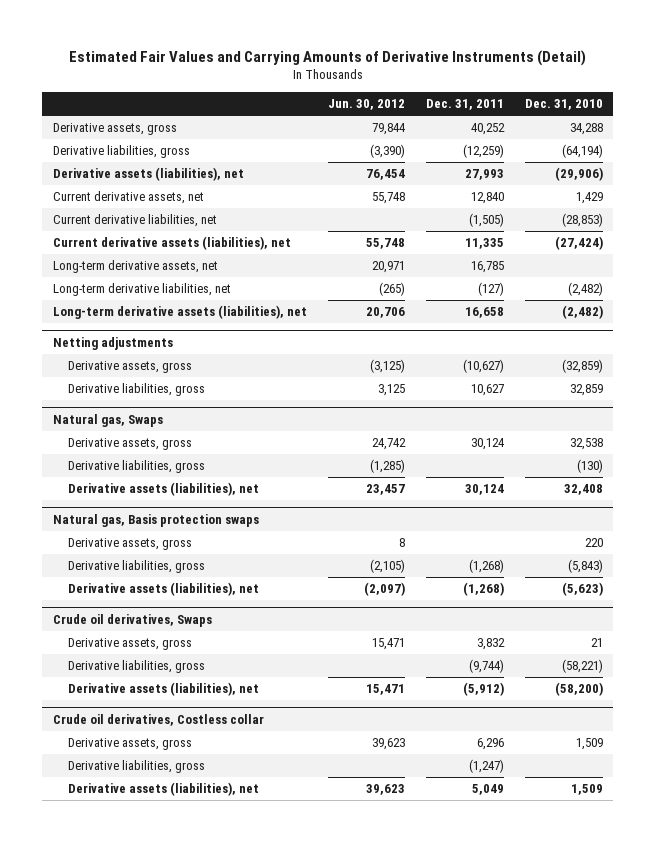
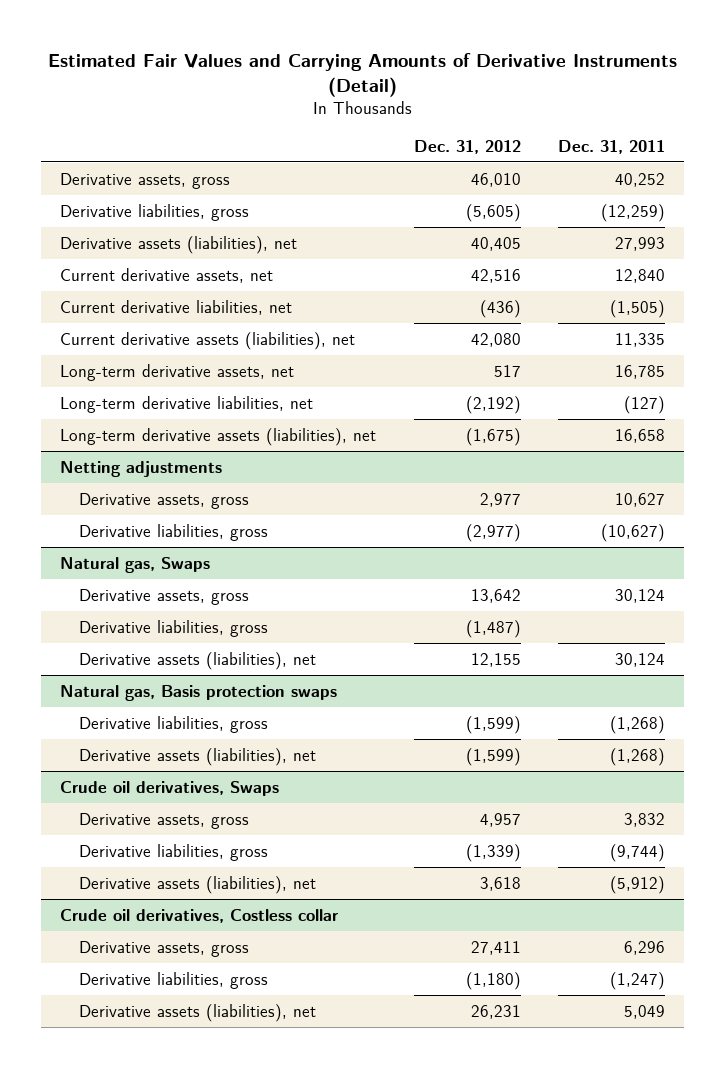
- | Jun. 30, 2012 | Dec. 31, 2011 | Dec. 31, 2010
+ | Dec. 31, 2012 | Dec. 31, 2011
@ Netting adjustments
- Derivative assets, gross | (3,125) | (10,627) | (32,859)
- Derivative liabilities, gross | 3,125 | 10,627 | 32,859
+ Derivative assets, gross | 2,977 | 10,627
+ Derivative liabilities, gross | (2,977) | (10,627)
@ Natural gas, Basis protection swaps
- Derivative assets, gross | 8 | | 220

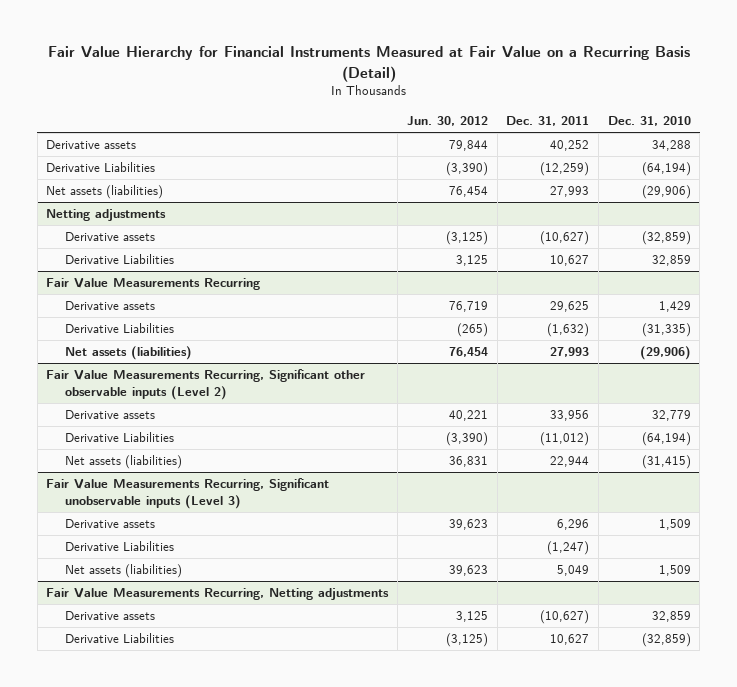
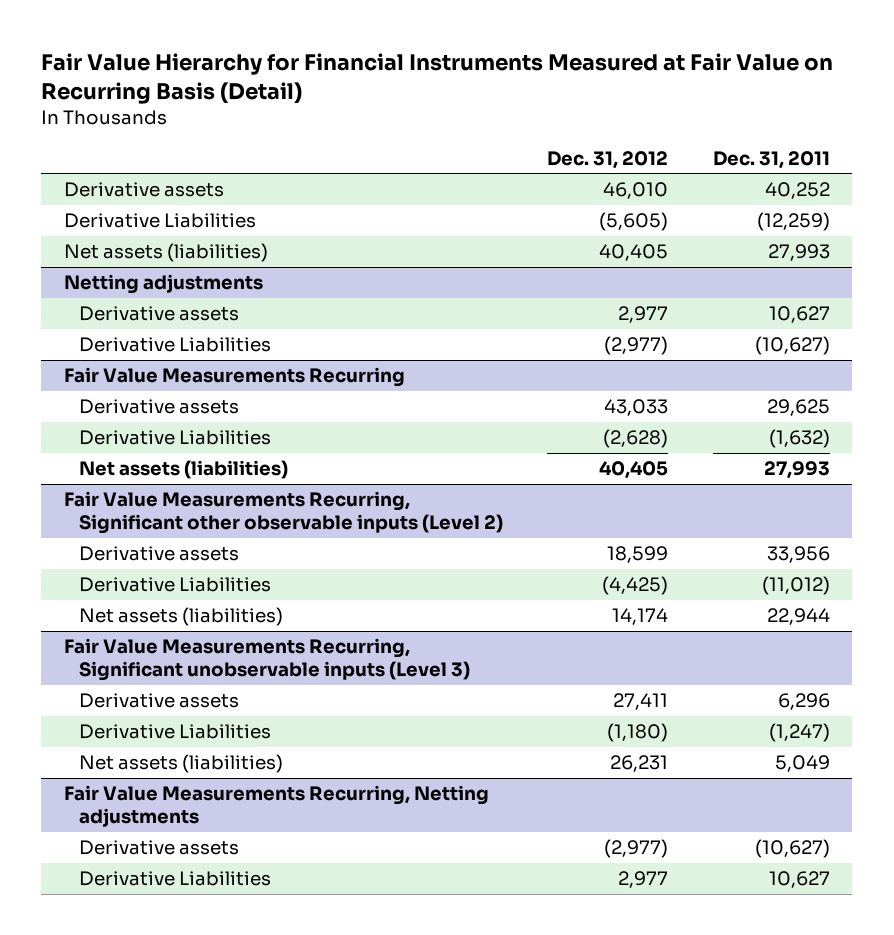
- Fair Value Hierarchy for Financial Instruments Measured at Fair Value on a Recurring Basis (Detail)
+ Fair Value Hierarchy for Financial Instruments Measured at Fair Value on Recurring Basis (Detail)
- | Jun. 30, 2012 | Dec. 31, 2011 | Dec. 31, 2010
+ | Dec. 31, 2012 | Dec. 31, 2011
@ Netting adjustments
- Derivative assets | (3,125) | (10,627) | (32,859)
- Derivative Liabilities | 3,125 | 10,627 | 32,859
+ Derivative assets | 2,977 | 10,627
+ Derivative Liabilities | (2,977) | (10,627)

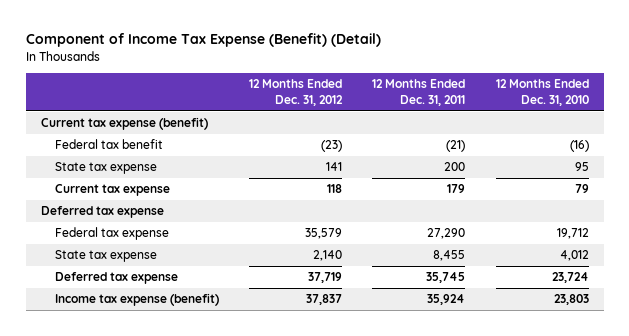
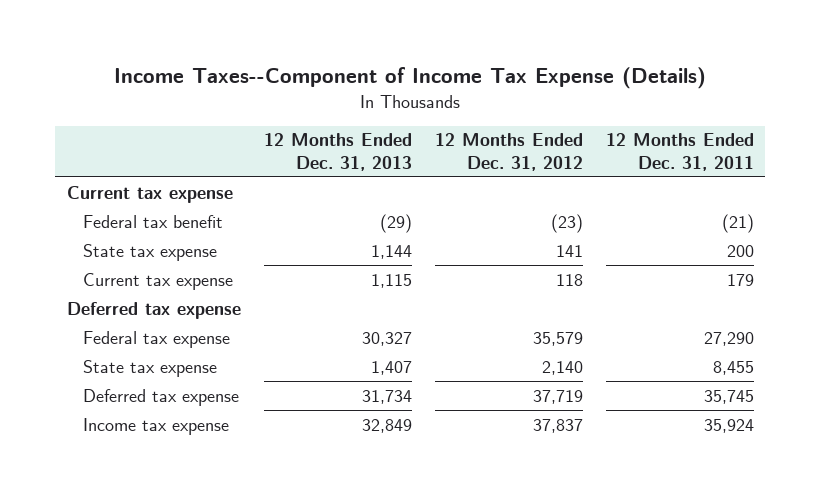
- Component of Income Tax Expense (Benefit) (Detail)
+ Income Taxes--Component of Income Tax Expense (Details)
- | 12 Months Ended Dec. 31, 2012 | 12 Months Ended Dec. 31, 2011 | 12 Months Ended Dec. 31, 2010
+ | 12 Months Ended Dec. 31, 2013 | 12 Months Ended Dec. 31, 2012 | 12 Months Ended Dec. 31, 2011
- Current tax expense (benefit)
+ Current tax expense
- Income tax expense (benefit) | 37,837 | 35,924 | 23,803
+ Income tax expense | 32,849 | 37,837 | 35,924

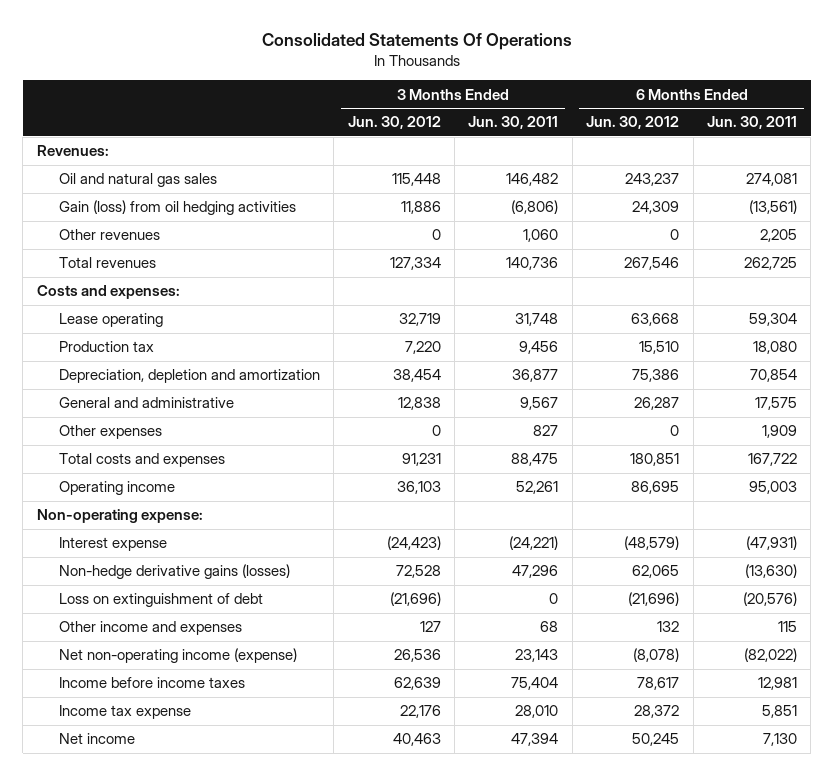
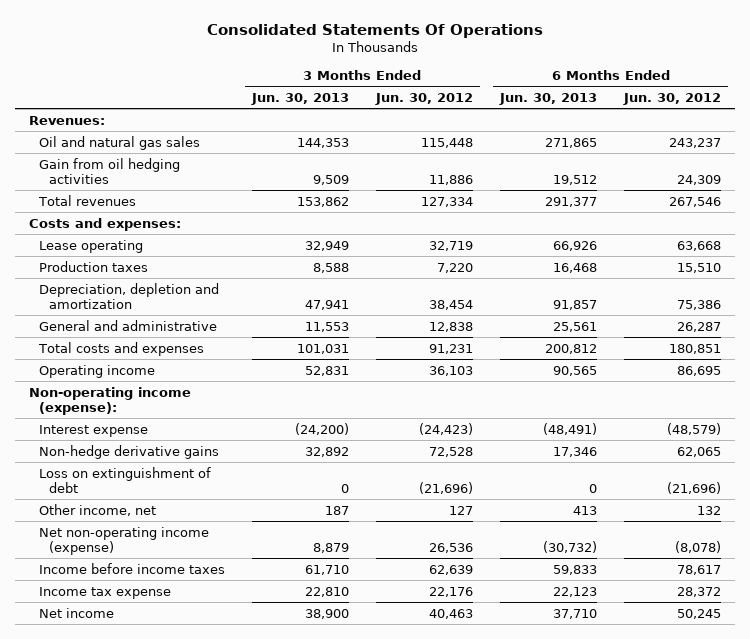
- | 3 Months Ended Jun. 30, 2012 | 3 Months Ended Jun. 30, 2011 | 6 Months Ended Jun. 30, 2012 | 6 Months Ended Jun. 30, 2011
+ | 3 Months Ended Jun. 30, 2013 | 3 Months Ended Jun. 30, 2012 | 6 Months Ended Jun. 30, 2013 | 6 Months Ended Jun. 30, 2012
- Gain (loss) from oil hedging activities | 11,886 | (6,806) | 24,309 | (13,561)
- Other revenues | 0 | 1,060 | 0 | 2,205
+ Gain from oil hedging activities | 9,509 | 11,886 | 19,512 | 24,309
- Production tax | 7,220 | 9,456 | 15,510 | 18,080
+ Production taxes | 8,588 | 7,220 | 16,468 | 15,510
- Other expenses | 0 | 827 | 0 | 1,909
- Non-operating expense:
+ Non-operating income (expense):
- Non-hedge derivative gains (losses) | 72,528 | 47,296 | 62,065 | (13,630)
+ Non-hedge derivative gains | 32,892 | 72,528 | 17,346 | 62,065
- Other income and expenses | 127 | 68 | 132 | 115
+ Other income, net | 187 | 127 | 413 | 132

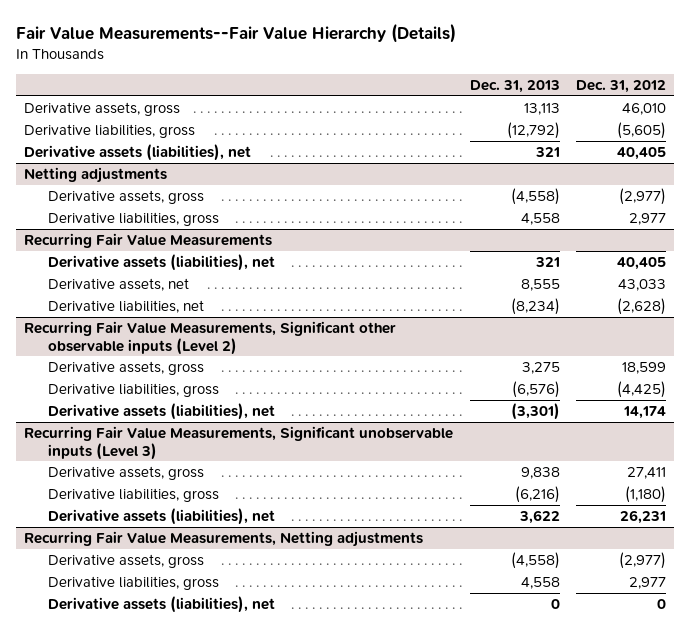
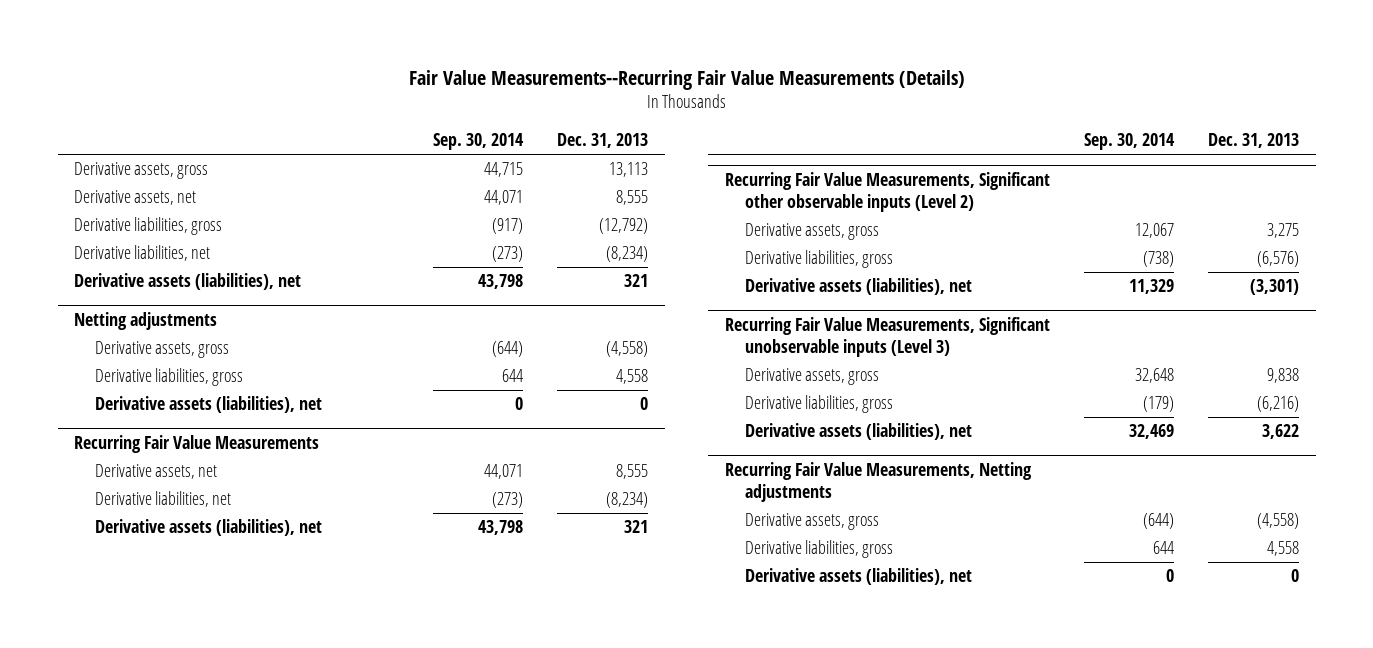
- Fair Value Measurements--Fair Value Hierarchy (Details)
+ Fair Value Measurements--Recurring Fair Value Measurements (Details)
- | Dec. 31, 2013 | Dec. 31, 2012
+ | Sep. 30, 2014 | Dec. 31, 2013
+ Derivative assets, net | 44,071 | 8,555
+ Derivative liabilities, net | (273) | (8,234)
@ Netting adjustments
+ Derivative assets (liabilities), net | 0 | 0
@ Recurring Fair Value Measurements
moved down: Derivative assets (liabilities), net | 43,798 | 321

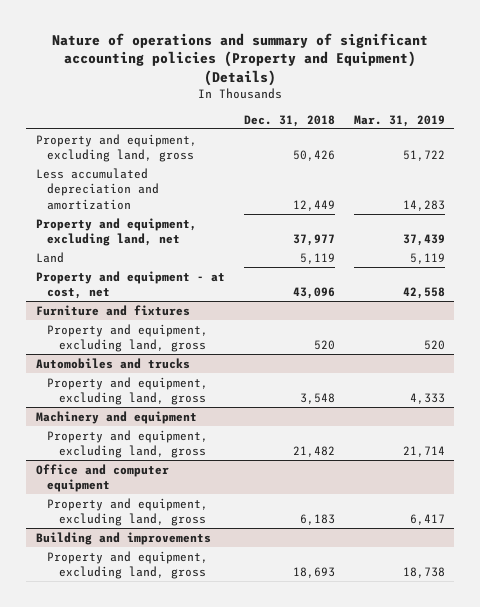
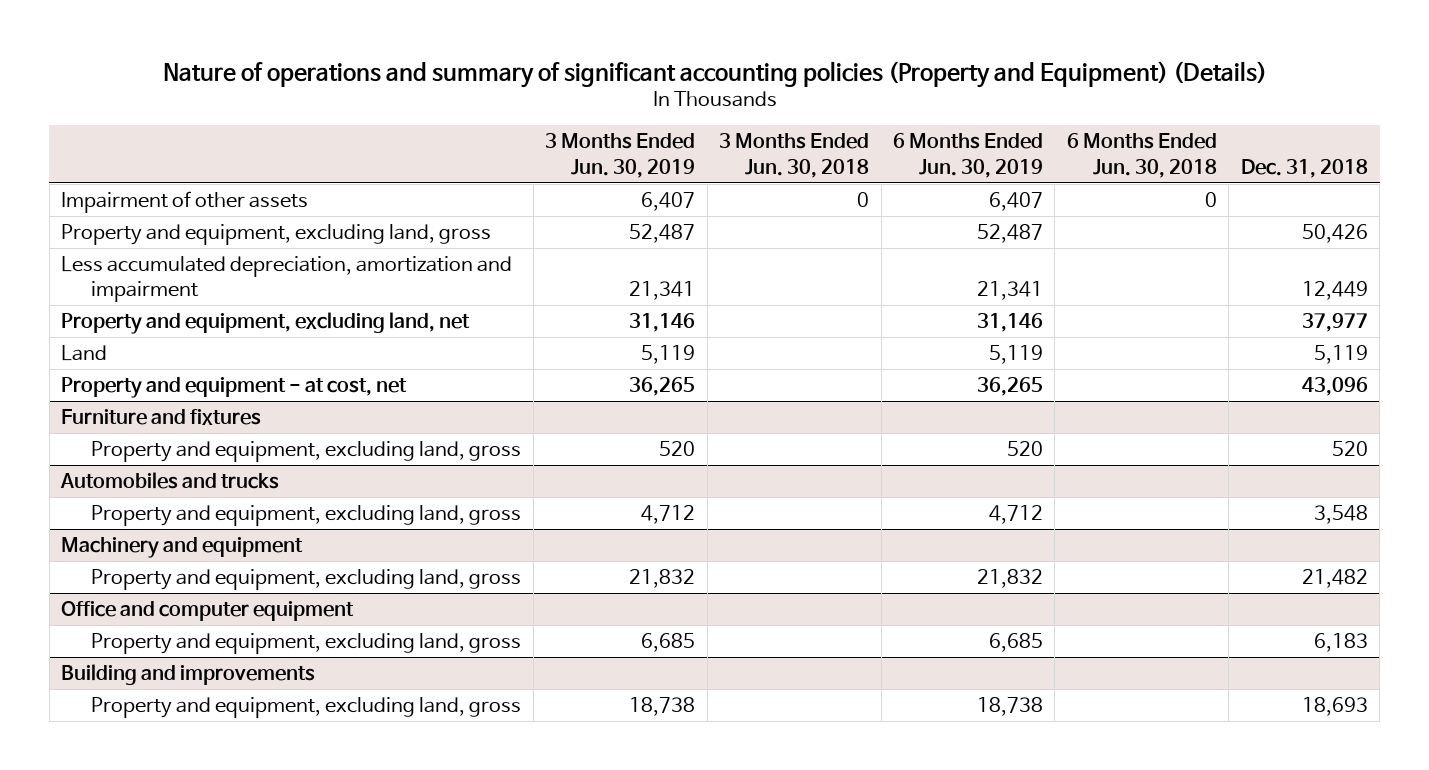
- | Dec. 31, 2018 | Mar. 31, 2019
+ | 3 Months Ended Jun. 30, 2019 | 3 Months Ended Jun. 30, 2018 | 6 Months Ended Jun. 30, 2019 | 6 Months Ended Jun. 30, 2018 | Dec. 31, 2018
+ Impairment of other assets | 6,407 | 0 | 6,407 | 0 |
- Less accumulated depreciation and amortization | 12,449 | 14,283
+ Less accumulated depreciation, amortization and impairment | 21,341 | | 21,341 | | 12,449

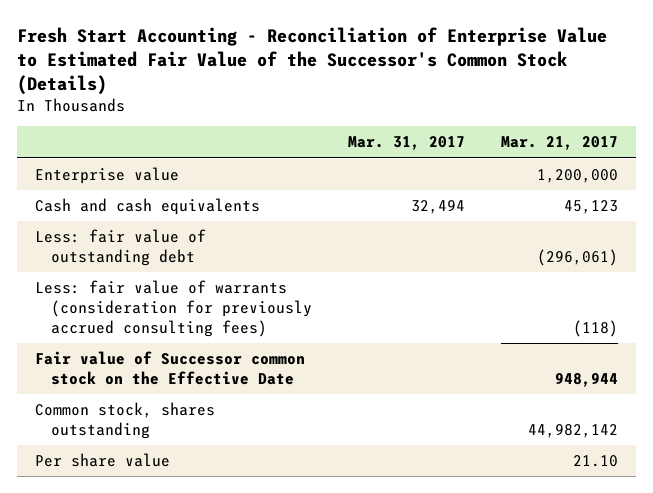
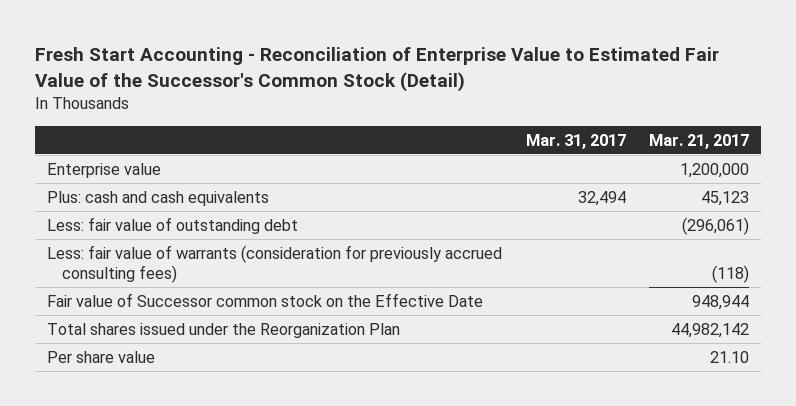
- Fresh Start Accounting - Reconciliation of Enterprise Value to Estimated Fair Value of the Successor's Common Stock (Details)
+ Fresh Start Accounting - Reconciliation of Enterprise Value to Estimated Fair Value of the Successor's Common Stock (Detail)
- Cash and cash equivalents | 32,494 | 45,123
+ Plus: cash and cash equivalents | 32,494 | 45,123
- Common stock, shares outstanding | | 44,982,142
+ Total shares issued under the Reorganization Plan | | 44,982,142

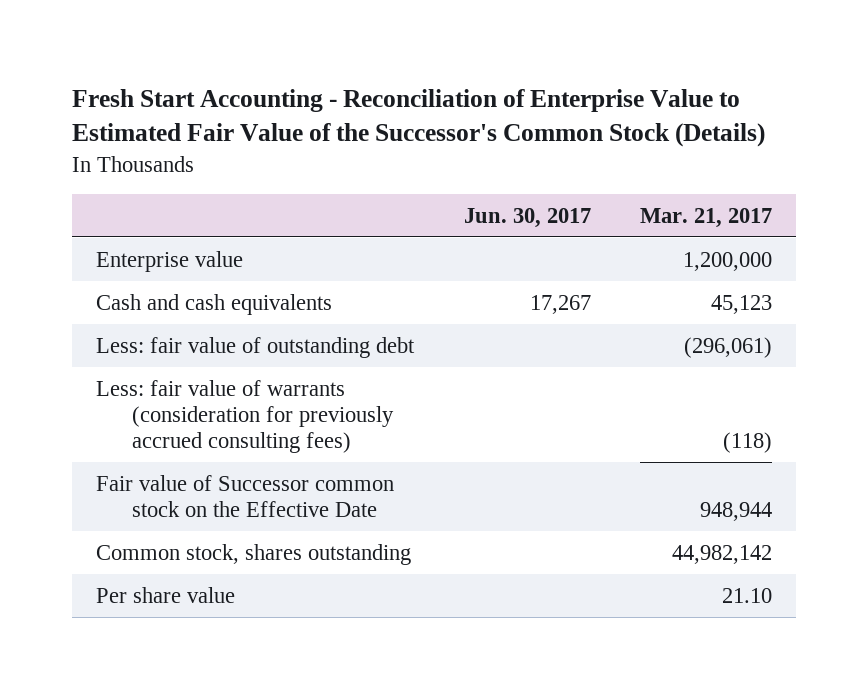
- Fresh Start Accounting - Reconciliation of Enterprise Value to Estimated Fair Value of the Successor's Common Stock (Detail)
+ Fresh Start Accounting - Reconciliation of Enterprise Value to Estimated Fair Value of the Successor's Common Stock (Details)
- | Mar. 31, 2017 | Mar. 21, 2017
+ | Jun. 30, 2017 | Mar. 21, 2017
- Plus: cash and cash equivalents | 32,494 | 45,123
+ Cash and cash equivalents | 17,267 | 45,123
- Total shares issued under the Reorganization Plan | | 44,982,142
+ Common stock, shares outstanding | | 44,982,142

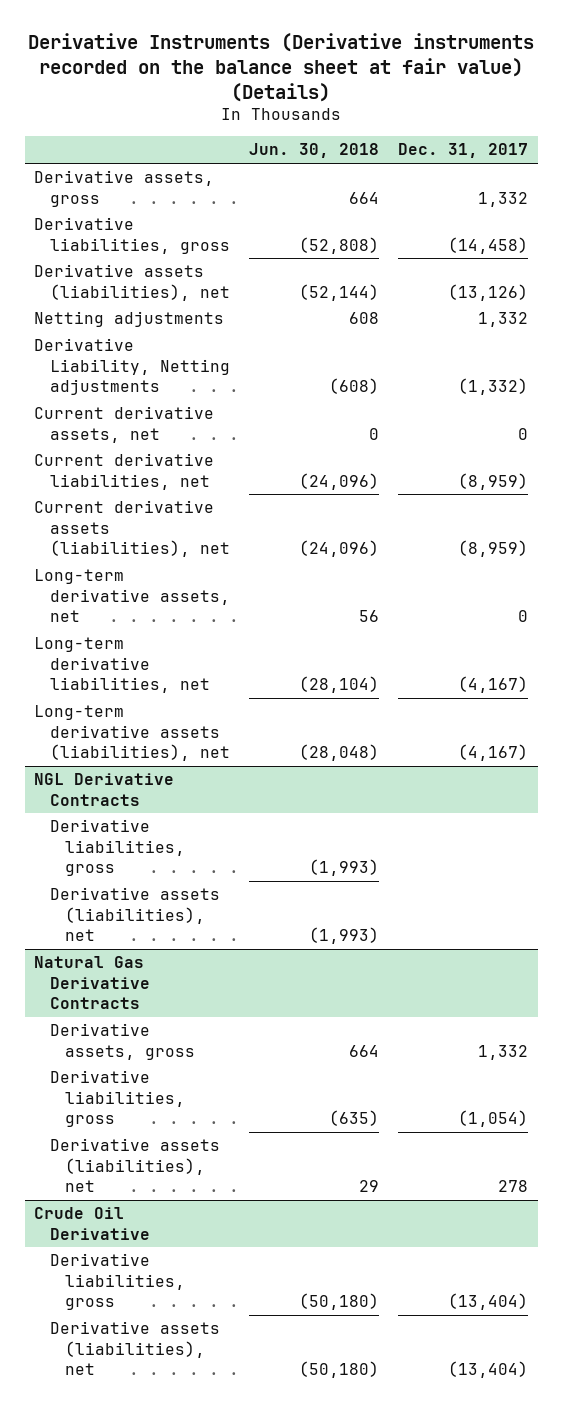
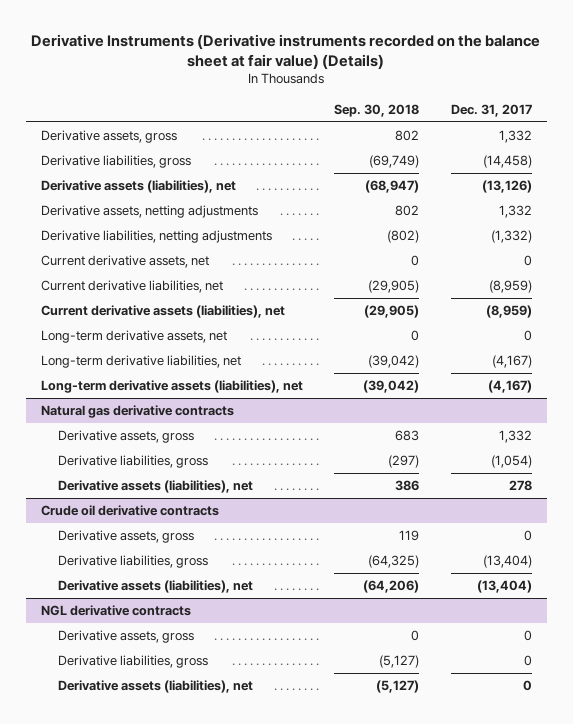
- | Jun. 30, 2018 | Dec. 31, 2017
+ | Sep. 30, 2018 | Dec. 31, 2017
- Netting adjustments | 608 | 1,332
- Derivative Liability, Netting adjustments | (608) | (1,332)
+ Derivative assets, netting adjustments | 802 | 1,332
+ Derivative liabilities, netting adjustments | (802) | (1,332)
- NGL Derivative Contracts
- Derivative liabilities, gross | (1,993) |
- Derivative assets (liabilities), net | (1,993) |
- Natural Gas Derivative Contracts
+ Natural gas derivative contracts
- Crude Oil Derivative
+ Crude oil derivative contracts
+ Derivative assets, gross | 119 | 0
+ NGL derivative contracts
+ Derivative assets, gross | 0 | 0
+ Derivative liabilities, gross | (5,127) | 0
+ Derivative assets (liabilities), net | (5,127) | 0

